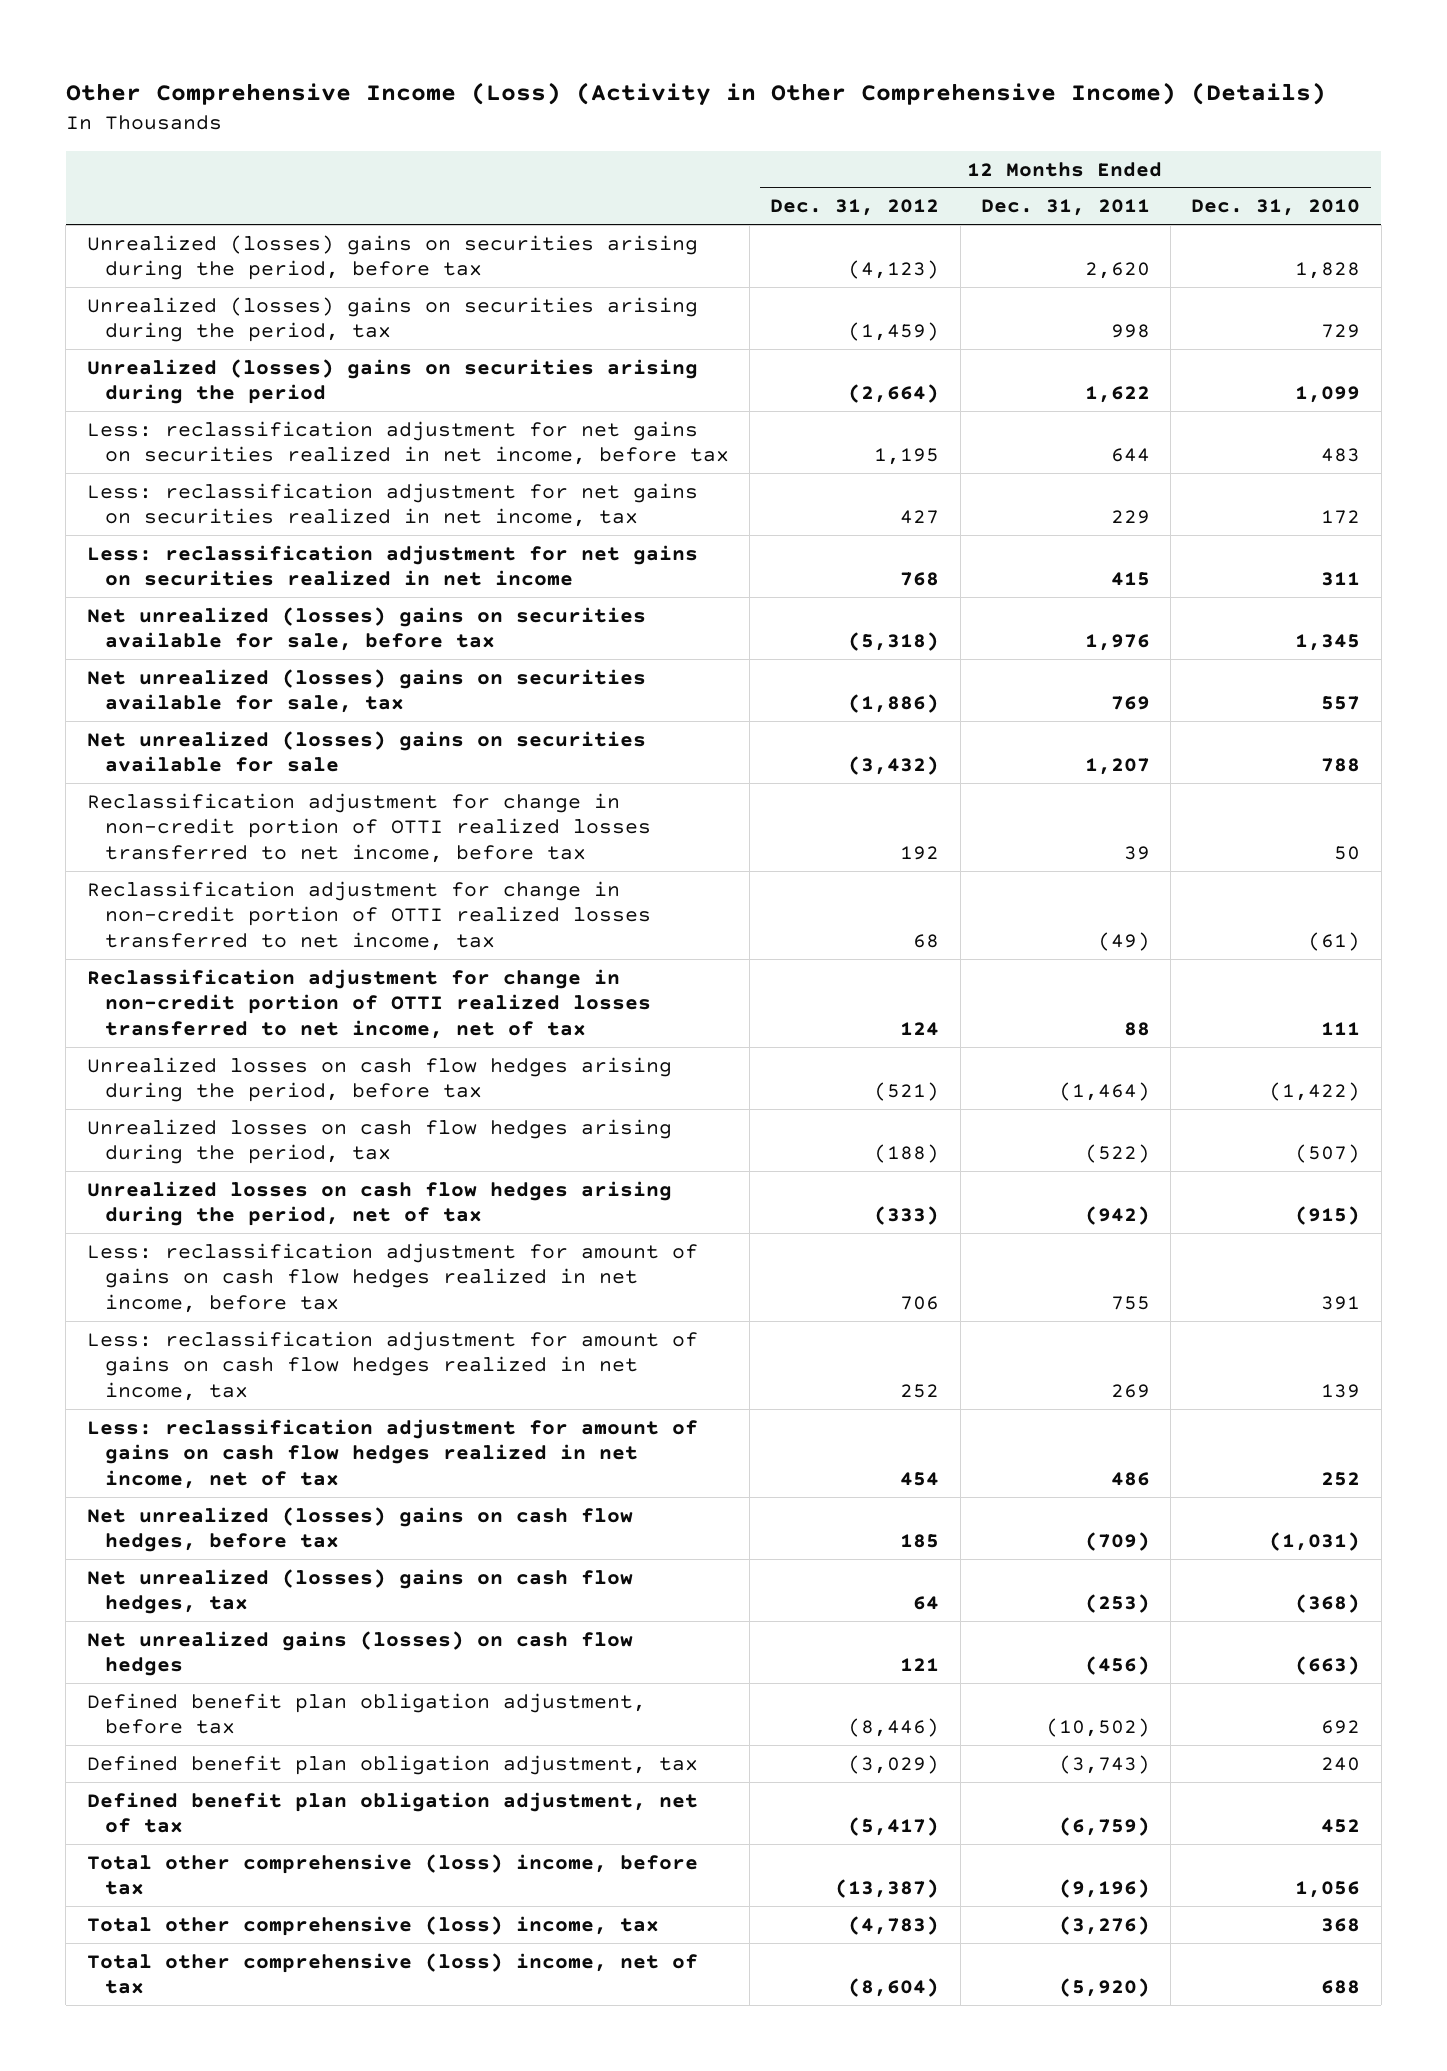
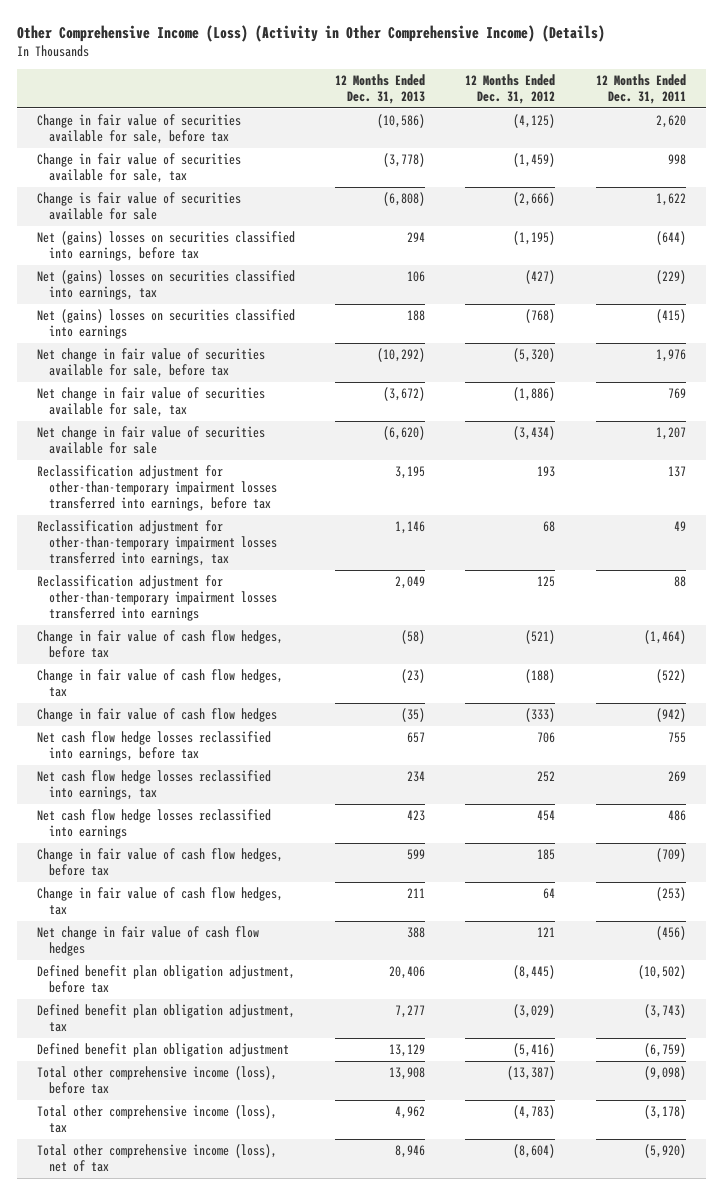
- | 12 Months Ended Dec. 31, 2012 | 12 Months Ended Dec. 31, 2011 | 12 Months Ended Dec. 31, 2010
+ | 12 Months Ended Dec. 31, 2013 | 12 Months Ended Dec. 31, 2012 | 12 Months Ended Dec. 31, 2011
- Unrealized (losses) gains on securities arising during the period, before tax | (4,123) | 2,620 | 1,828
- Unrealized (losses) gains on securities arising during the period, tax | (1,459) | 998 | 729
- Unrealized (losses) gains on securities arising during the period | (2,664) | 1,622 | 1,099
- Less: reclassification adjustment for net gains on securities realized in net income, before tax | 1,195 | 644 | 483
- Less: reclassification adjustment for net gains on securities realized in net income, tax | 427 | 229 | 172
- Less: reclassification adjustment for net gains on securities realized in net income | 768 | 415 | 311
- Net unrealized (losses) gains on securities available for sale, before tax | (5,318) | 1,976 | 1,345
- Net unrealized (losses) gains on securities available for sale, tax | (1,886) | 769 | 557
- Net unrealized (losses) gains on securities available for sale | (3,432) | 1,207 | 788
- Reclassification adjustment for change in non-credit portion of OTTI realized losses transferred to net income, before tax | 192 | 39 | 50
- Reclassification adjustment for change in non-credit portion of OTTI realized losses transferred to net income, tax | 68 | (49) | (61)
- Reclassification adjustment for change in non-credit portion of OTTI realized losses transferred to net income, net of tax | 124 | 88 | 111
- Unrealized losses on cash flow hedges arising during the period, before tax | (521) | (1,464) | (1,422)
- Unrealized losses on cash flow hedges arising during the period, tax | (188) | (522) | (507)
- Unrealized losses on cash flow hedges arising during the period, net of tax | (333) | (942) | (915)
- Less: reclassification adjustment for amount of gains on cash flow hedges realized in net income, before tax | 706 | 755 | 391
- Less: reclassification adjustment for amount of gains on cash flow hedges realized in net income, tax | 252 | 269 | 139
- Less: reclassification adjustment for amount of gains on cash flow hedges realized in net income, net of tax | 454 | 486 | 252
- Net unrealized (losses) gains on cash flow hedges, before tax | 185 | (709) | (1,031)
- Net unrealized (losses) gains on cash flow hedges, tax | 64 | (253) | (368)
- Net unrealized gains (losses) on cash flow hedges | 121 | (456) | (663)
- Defined benefit plan obligation adjustment, before tax | (8,446) | (10,502) | 692
+ Change in fair value of securities available for sale, before tax | (10,586) | (4,125) | 2,620
+ Change in fair value of securities available for sale, tax | (3,778) | (1,459) | 998
+ Change is fair value of securities available for sale | (6,808) | (2,666) | 1,622
+ Net (gains) losses on securities classified into earnings, before tax | 294 | (1,195) | (644)
+ Net (gains) losses on securities classified into earnings, tax | 106 | (427) | (229)
+ Net (gains) losses on securities classified into earnings | 188 | (768) | (415)
+ Net change in fair value of securities available for sale, before tax | (10,292) | (5,320) | 1,976
+ Net change in fair value of securities available for sale, tax | (3,672) | (1,886) | 769
+ Net change in fair value of securities available for sale | (6,620) | (3,434) | 1,207
+ Reclassification adjustment for other-than-temporary impairment losses transferred into earnings, before tax | 3,195 | 193 | 137
+ Reclassification adjustment for other-than-temporary impairment losses transferred into earnings, tax | 1,146 | 68 | 49
+ Reclassification adjustment for other-than-temporary impairment losses transferred into earnings | 2,049 | 125 | 88
+ Change in fair value of cash flow hedges, before tax | (58) | (521) | (1,464)
+ Change in fair value of cash flow hedges, tax | (23) | (188) | (522)
+ Change in fair value of cash flow hedges | (35) | (333) | (942)
+ Net cash flow hedge losses reclassified into earnings, before tax | 657 | 706 | 755
+ Net cash flow hedge losses reclassified into earnings, tax | 234 | 252 | 269
+ Net cash flow hedge losses reclassified into earnings | 423 | 454 | 486
+ Change in fair value of cash flow hedges, before tax | 599 | 185 | (709)
+ Change in fair value of cash flow hedges, tax | 211 | 64 | (253)
+ Net change in fair value of cash flow hedges | 388 | 121 | (456)
+ Defined benefit plan obligation adjustment, before tax | 20,406 | (8,445) | (10,502)
- Defined benefit plan obligation adjustment, net of tax | (5,417) | (6,759) | 452
- Total other comprehensive (loss) income, before tax | (13,387) | (9,196) | 1,056
- Total other comprehensive (loss) income, tax | (4,783) | (3,276) | 368
- Total other comprehensive (loss) income, net of tax | (8,604) | (5,920) | 688
+ Defined benefit plan obligation adjustment | 13,129 | (5,416) | (6,759)
+ Total other comprehensive income (loss), before tax | 13,908 | (13,387) | (9,098)
+ Total other comprehensive income (loss), tax | 4,962 | (4,783) | (3,178)
+ Total other comprehensive income (loss), net of tax | 8,946 | (8,604) | (5,920)

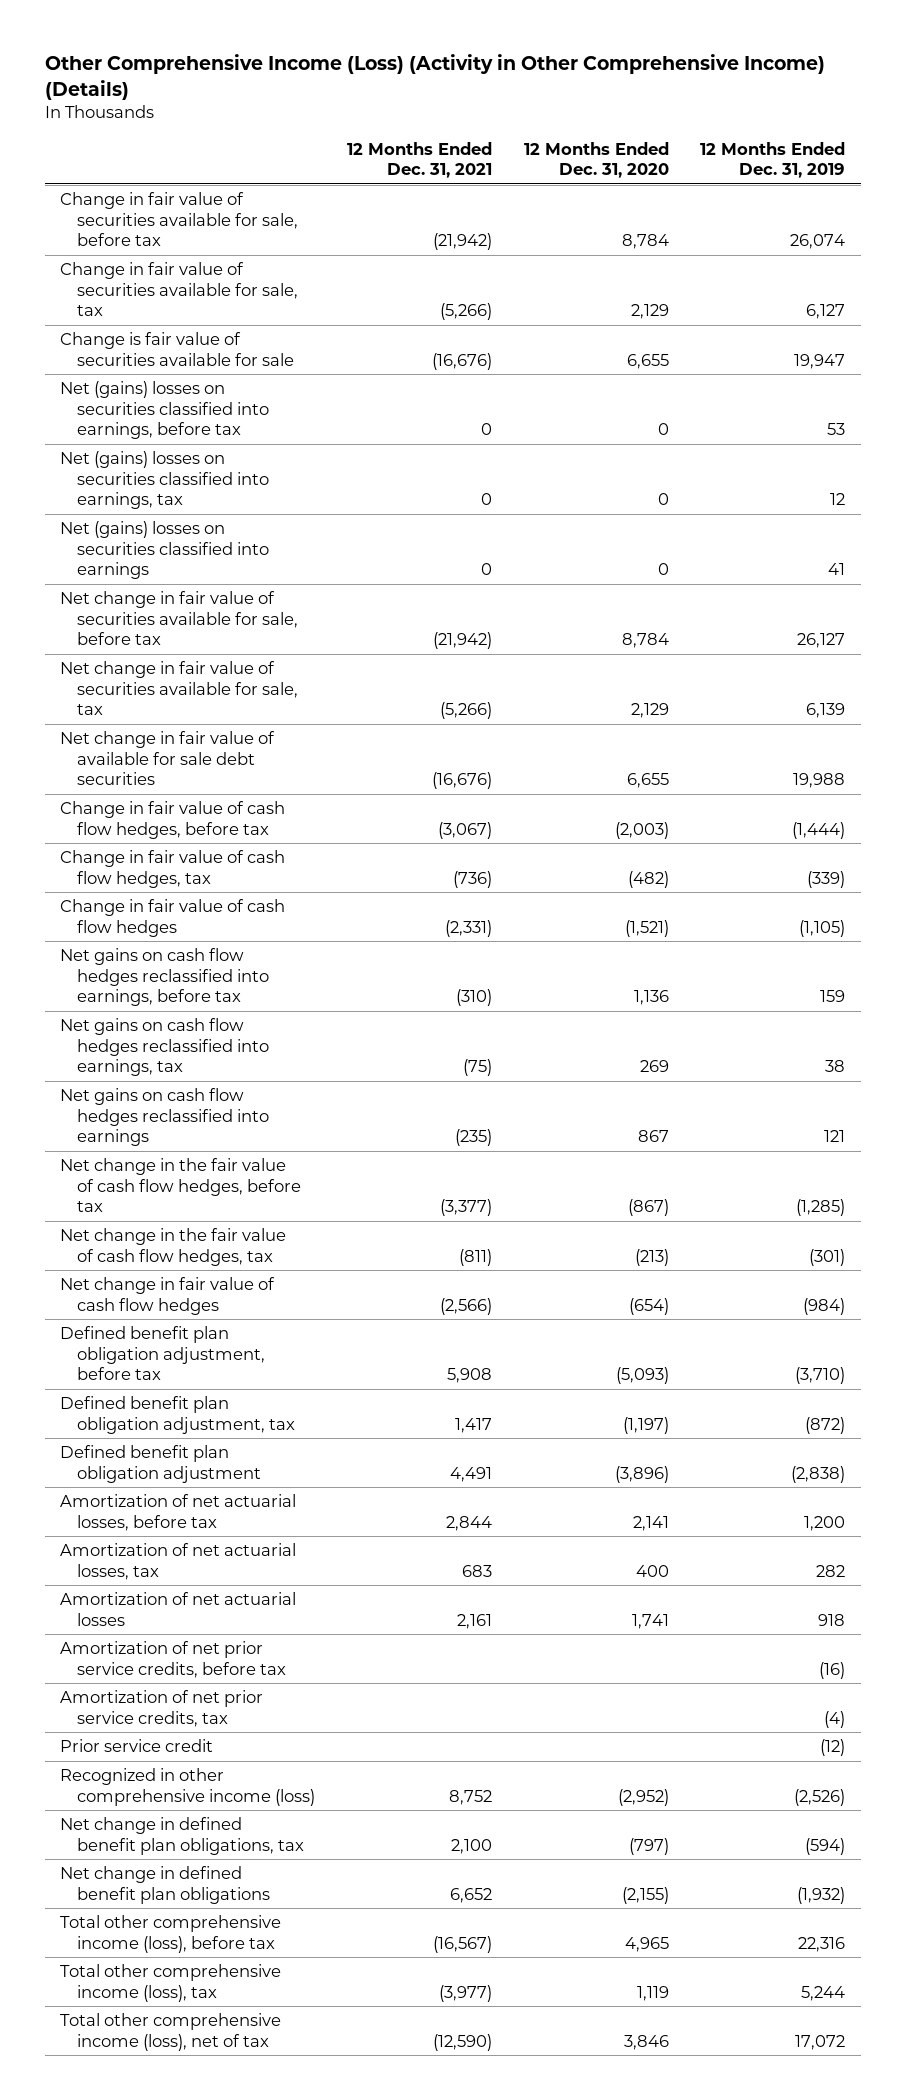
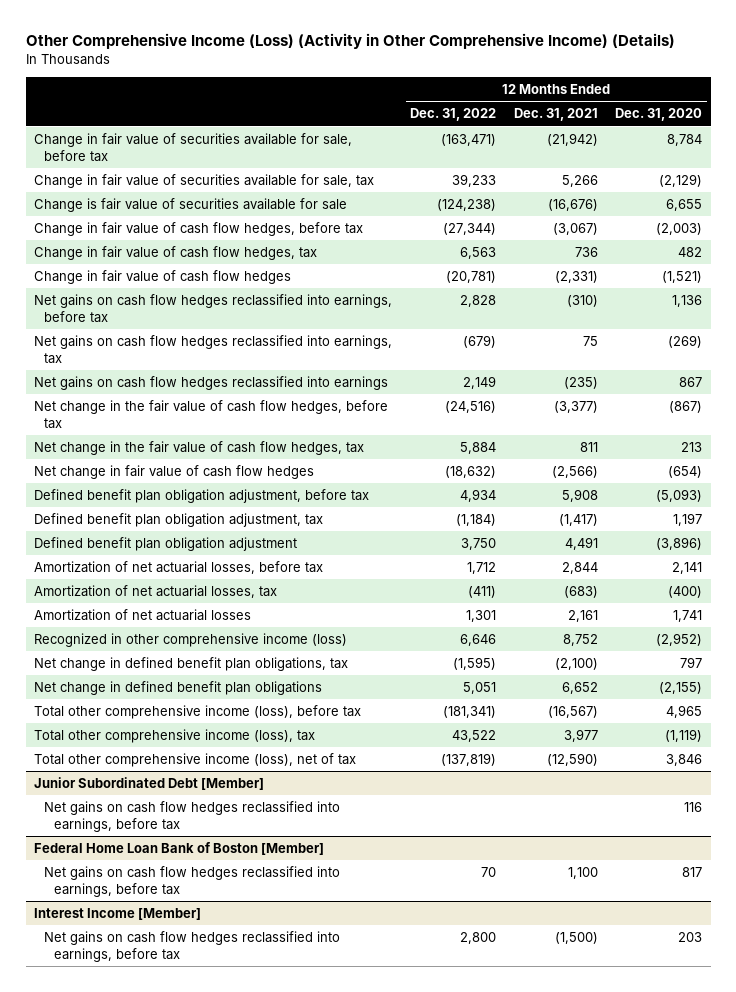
- | 12 Months Ended Dec. 31, 2021 | 12 Months Ended Dec. 31, 2020 | 12 Months Ended Dec. 31, 2019
+ | 12 Months Ended Dec. 31, 2022 | 12 Months Ended Dec. 31, 2021 | 12 Months Ended Dec. 31, 2020
- Change in fair value of securities available for sale, tax | (5,266) | 2,129 | 6,127
+ Change in fair value of securities available for sale, tax | 39,233 | 5,266 | (2,129)
- Net (gains) losses on securities classified into earnings, before tax | 0 | 0 | 53
- Net (gains) losses on securities classified into earnings, tax | 0 | 0 | 12
- Net (gains) losses on securities classified into earnings | 0 | 0 | 41
- Net change in fair value of securities available for sale, before tax | (21,942) | 8,784 | 26,127
- Net change in fair value of securities available for sale, tax | (5,266) | 2,129 | 6,139
- Net change in fair value of available for sale debt securities | (16,676) | 6,655 | 19,988
- Change in fair value of cash flow hedges, tax | (736) | (482) | (339)
+ Change in fair value of cash flow hedges, tax | 6,563 | 736 | 482
- Net gains on cash flow hedges reclassified into earnings, tax | (75) | 269 | 38
+ Net gains on cash flow hedges reclassified into earnings, tax | (679) | 75 | (269)
- Net change in the fair value of cash flow hedges, tax | (811) | (213) | (301)
+ Net change in the fair value of cash flow hedges, tax | 5,884 | 811 | 213
- Defined benefit plan obligation adjustment, tax | 1,417 | (1,197) | (872)
+ Defined benefit plan obligation adjustment, tax | (1,184) | (1,417) | 1,197
- Amortization of net actuarial losses, tax | 683 | 400 | 282
+ Amortization of net actuarial losses, tax | (411) | (683) | (400)
- Amortization of net prior service credits, before tax | | | (16)
- Amortization of net prior service credits, tax | | | (4)
- Prior service credit | | | (12)
- Net change in defined benefit plan obligations, tax | 2,100 | (797) | (594)
+ Net change in defined benefit plan obligations, tax | (1,595) | (2,100) | 797
- Total other comprehensive income (loss), tax | (3,977) | 1,119 | 5,244
+ Total other comprehensive income (loss), tax | 43,522 | 3,977 | (1,119)
+ Junior Subordinated Debt [Member]
+ Net gains on cash flow hedges reclassified into earnings, before tax | | | 116
+ Federal Home Loan Bank of Boston [Member]
+ Net gains on cash flow hedges reclassified into earnings, before tax | 70 | 1,100 | 817
+ Interest Income [Member]
+ Net gains on cash flow hedges reclassified into earnings, before tax | 2,800 | (1,500) | 203

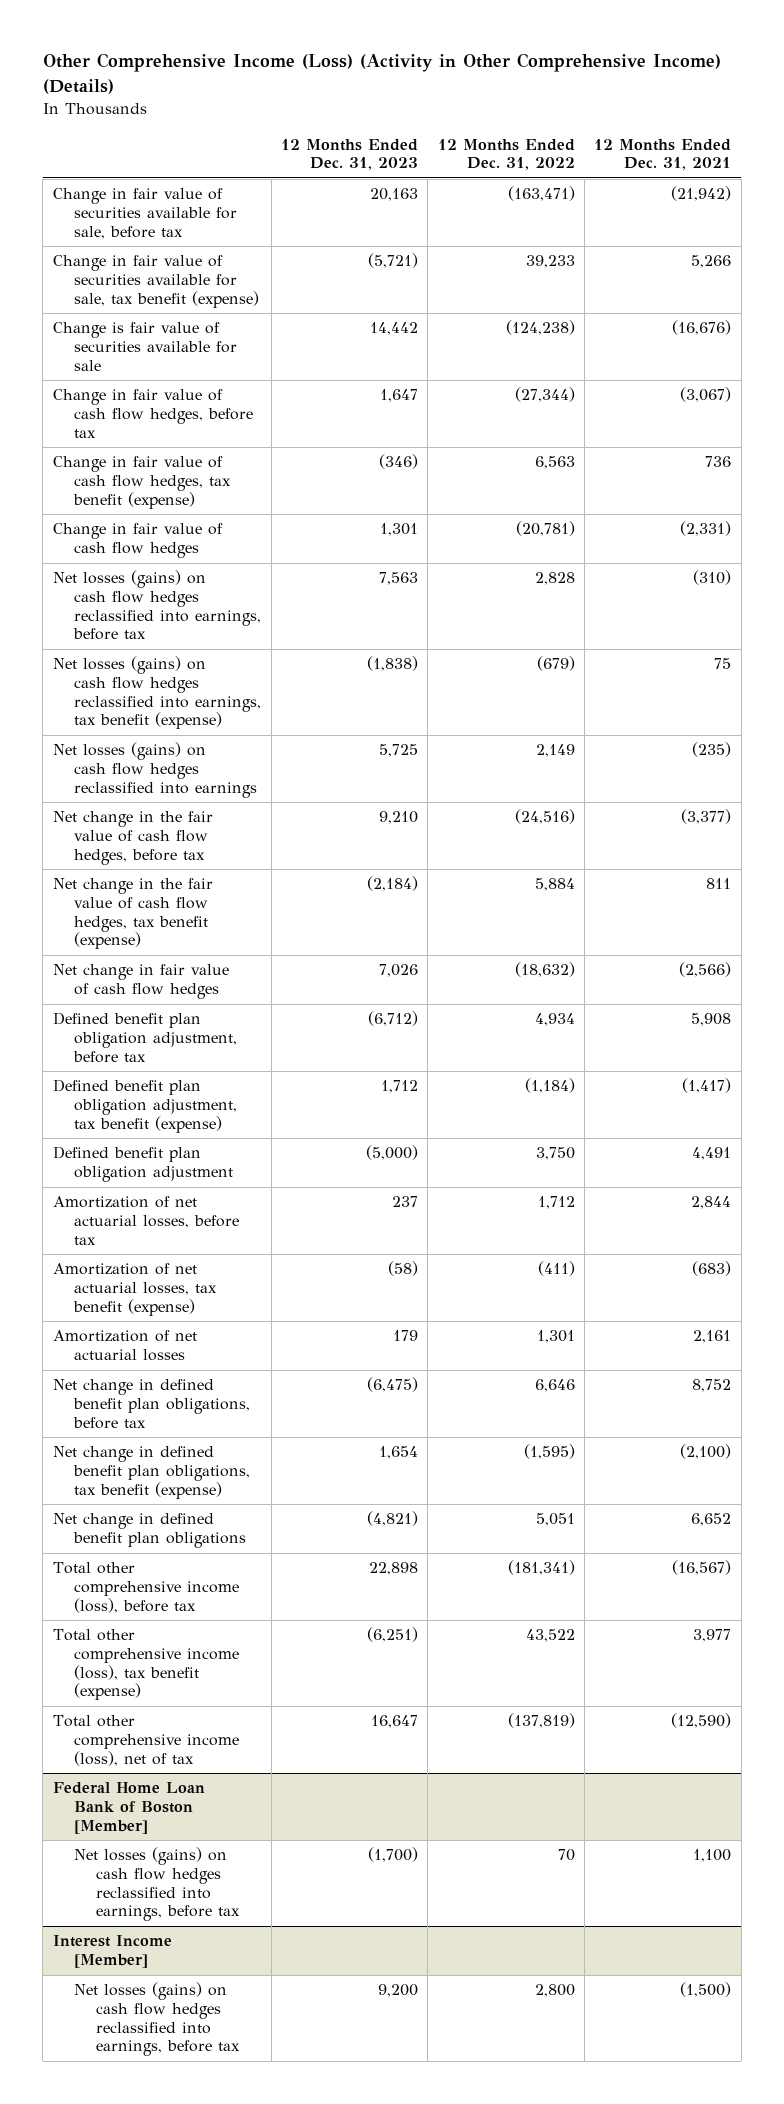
- | 12 Months Ended Dec. 31, 2022 | 12 Months Ended Dec. 31, 2021 | 12 Months Ended Dec. 31, 2020
+ | 12 Months Ended Dec. 31, 2023 | 12 Months Ended Dec. 31, 2022 | 12 Months Ended Dec. 31, 2021
- Change in fair value of securities available for sale, tax | 39,233 | 5,266 | (2,129)
+ Change in fair value of securities available for sale, tax benefit (expense) | (5,721) | 39,233 | 5,266
- Change in fair value of cash flow hedges, tax | 6,563 | 736 | 482
+ Change in fair value of cash flow hedges, tax benefit (expense) | (346) | 6,563 | 736
- Net gains on cash flow hedges reclassified into earnings, before tax | 2,828 | (310) | 1,136
- Net gains on cash flow hedges reclassified into earnings, tax | (679) | 75 | (269)
- Net gains on cash flow hedges reclassified into earnings | 2,149 | (235) | 867
+ Net losses (gains) on cash flow hedges reclassified into earnings, before tax | 7,563 | 2,828 | (310)
+ Net losses (gains) on cash flow hedges reclassified into earnings, tax benefit (expense) | (1,838) | (679) | 75
+ Net losses (gains) on cash flow hedges reclassified into earnings | 5,725 | 2,149 | (235)
- Net change in the fair value of cash flow hedges, tax | 5,884 | 811 | 213
+ Net change in the fair value of cash flow hedges, tax benefit (expense) | (2,184) | 5,884 | 811
- Defined benefit plan obligation adjustment, tax | (1,184) | (1,417) | 1,197
+ Defined benefit plan obligation adjustment, tax benefit (expense) | 1,712 | (1,184) | (1,417)
- Amortization of net actuarial losses, tax | (411) | (683) | (400)
+ Amortization of net actuarial losses, tax benefit (expense) | (58) | (411) | (683)
- Recognized in other comprehensive income (loss) | 6,646 | 8,752 | (2,952)
- Net change in defined benefit plan obligations, tax | (1,595) | (2,100) | 797
+ Net change in defined benefit plan obligations, before tax | (6,475) | 6,646 | 8,752
+ Net change in defined benefit plan obligations, tax benefit (expense) | 1,654 | (1,595) | (2,100)
- Total other comprehensive income (loss), tax | 43,522 | 3,977 | (1,119)
+ Total other comprehensive income (loss), tax benefit (expense) | (6,251) | 43,522 | 3,977
- Junior Subordinated Debt [Member]
- Net gains on cash flow hedges reclassified into earnings, before tax | | | 116
@ Federal Home Loan Bank of Boston [Member]
- Net gains on cash flow hedges reclassified into earnings, before tax | 70 | 1,100 | 817
+ Net losses (gains) on cash flow hedges reclassified into earnings, before tax | (1,700) | 70 | 1,100
@ Interest Income [Member]
- Net gains on cash flow hedges reclassified into earnings, before tax | 2,800 | (1,500) | 203
+ Net losses (gains) on cash flow hedges reclassified into earnings, before tax | 9,200 | 2,800 | (1,500)

